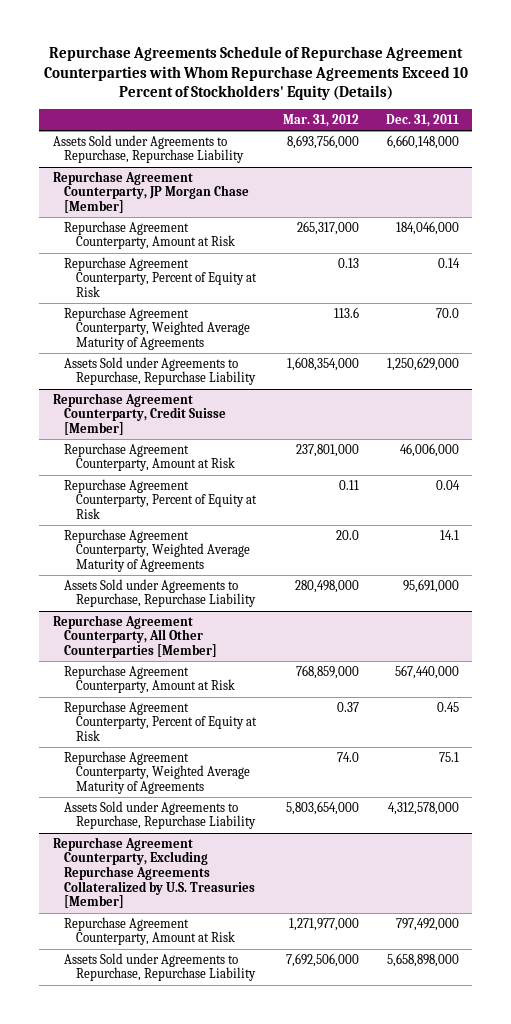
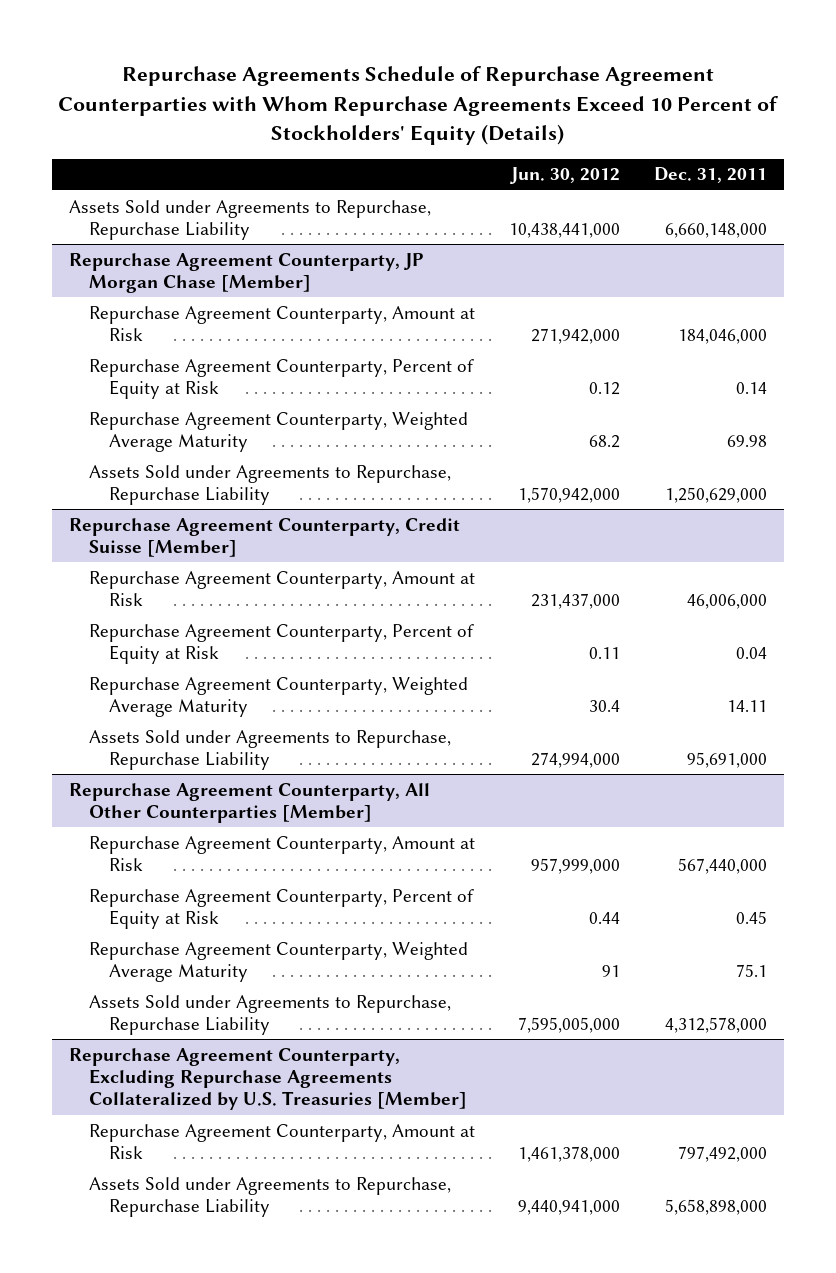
- | Mar. 31, 2012 | Dec. 31, 2011
+ | Jun. 30, 2012 | Dec. 31, 2011
@ Repurchase Agreement Counterparty, JP Morgan Chase [Member]
- Repurchase Agreement Counterparty, Weighted Average Maturity of Agreements | 113.6 | 70.0
+ Repurchase Agreement Counterparty, Weighted Average Maturity | 68.2 | 69.98
@ Repurchase Agreement Counterparty, Credit Suisse [Member]
- Repurchase Agreement Counterparty, Weighted Average Maturity of Agreements | 20.0 | 14.1
+ Repurchase Agreement Counterparty, Weighted Average Maturity | 30.4 | 14.11
@ Repurchase Agreement Counterparty, All Other Counterparties [Member]
- Repurchase Agreement Counterparty, Weighted Average Maturity of Agreements | 74.0 | 75.1
+ Repurchase Agreement Counterparty, Weighted Average Maturity | 91 | 75.1

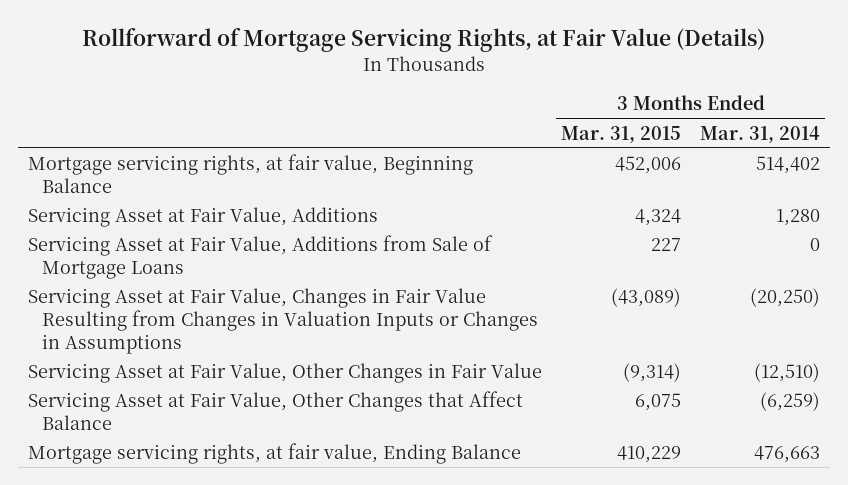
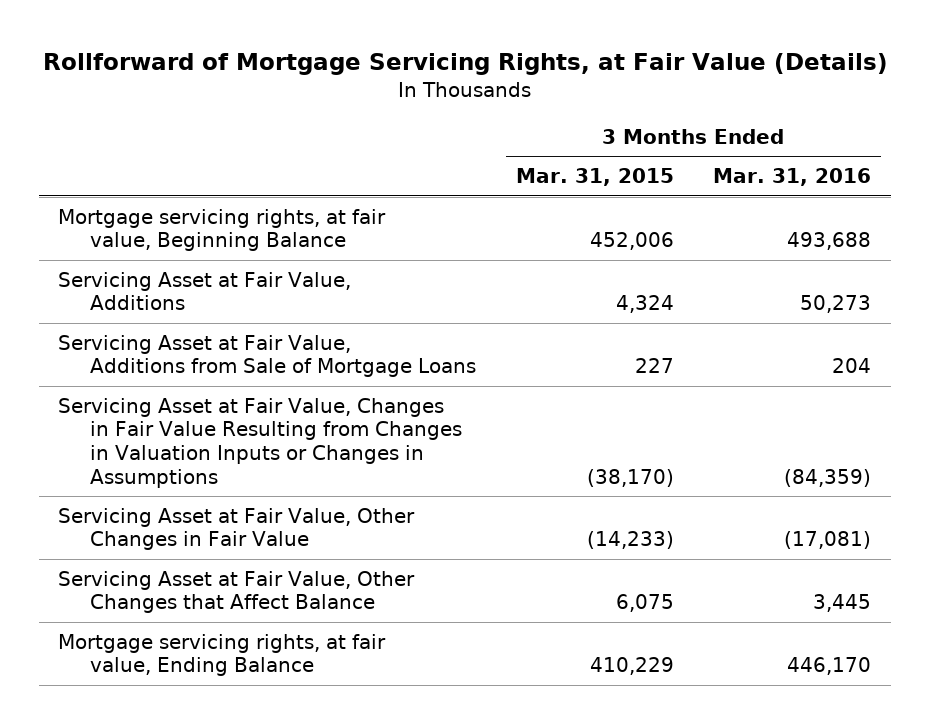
- | 3 Months Ended Mar. 31, 2015 | 3 Months Ended Mar. 31, 2014
+ | 3 Months Ended Mar. 31, 2015 | 3 Months Ended Mar. 31, 2016
- Servicing Asset at Fair Value, Changes in Fair Value Resulting from Changes in Valuation Inputs or Changes in Assumptions | (43,089) | (20,250)
- Servicing Asset at Fair Value, Other Changes in Fair Value | (9,314) | (12,510)
+ Servicing Asset at Fair Value, Changes in Fair Value Resulting from Changes in Valuation Inputs or Changes in Assumptions | (38,170) | (84,359)
+ Servicing Asset at Fair Value, Other Changes in Fair Value | (14,233) | (17,081)

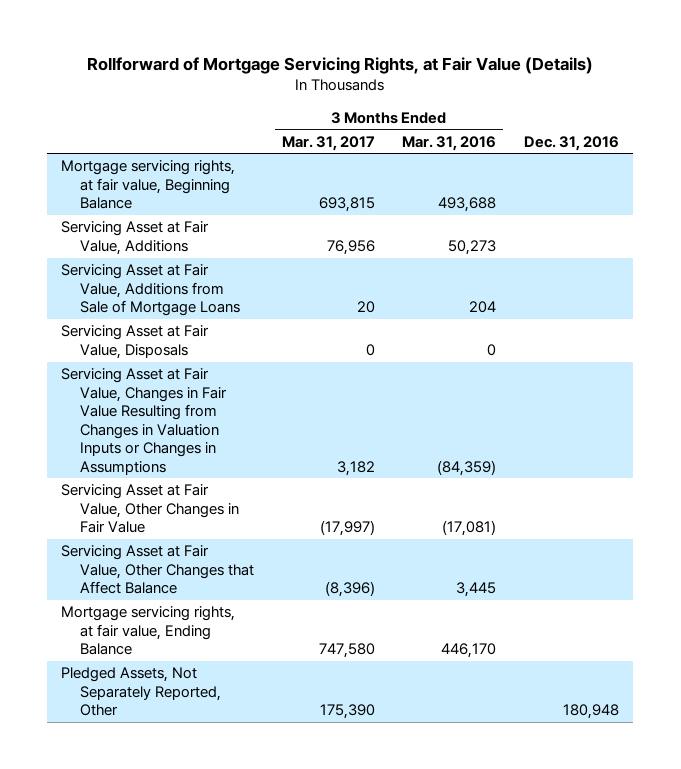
- | 3 Months Ended Mar. 31, 2015 | 3 Months Ended Mar. 31, 2016
+ | 3 Months Ended Mar. 31, 2017 | 3 Months Ended Mar. 31, 2016 | Dec. 31, 2016
+ Servicing Asset at Fair Value, Disposals | 0 | 0 |
+ Pledged Assets, Not Separately Reported, Other | 175,390 | | 180,948

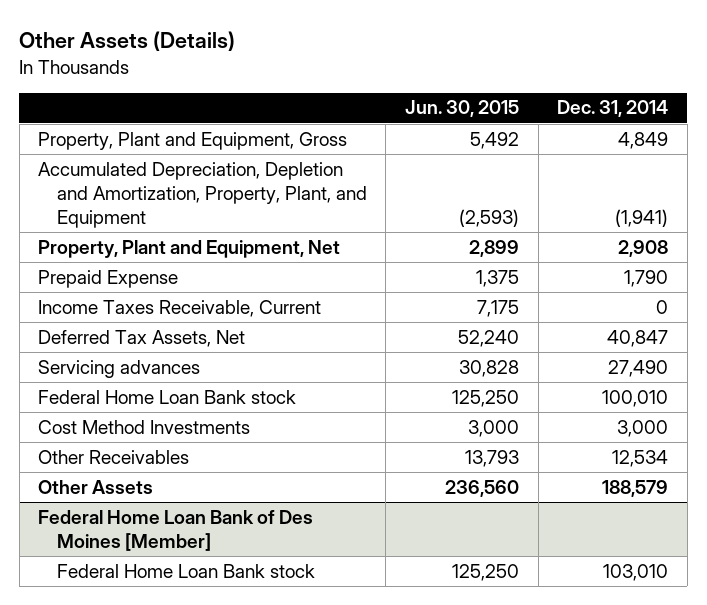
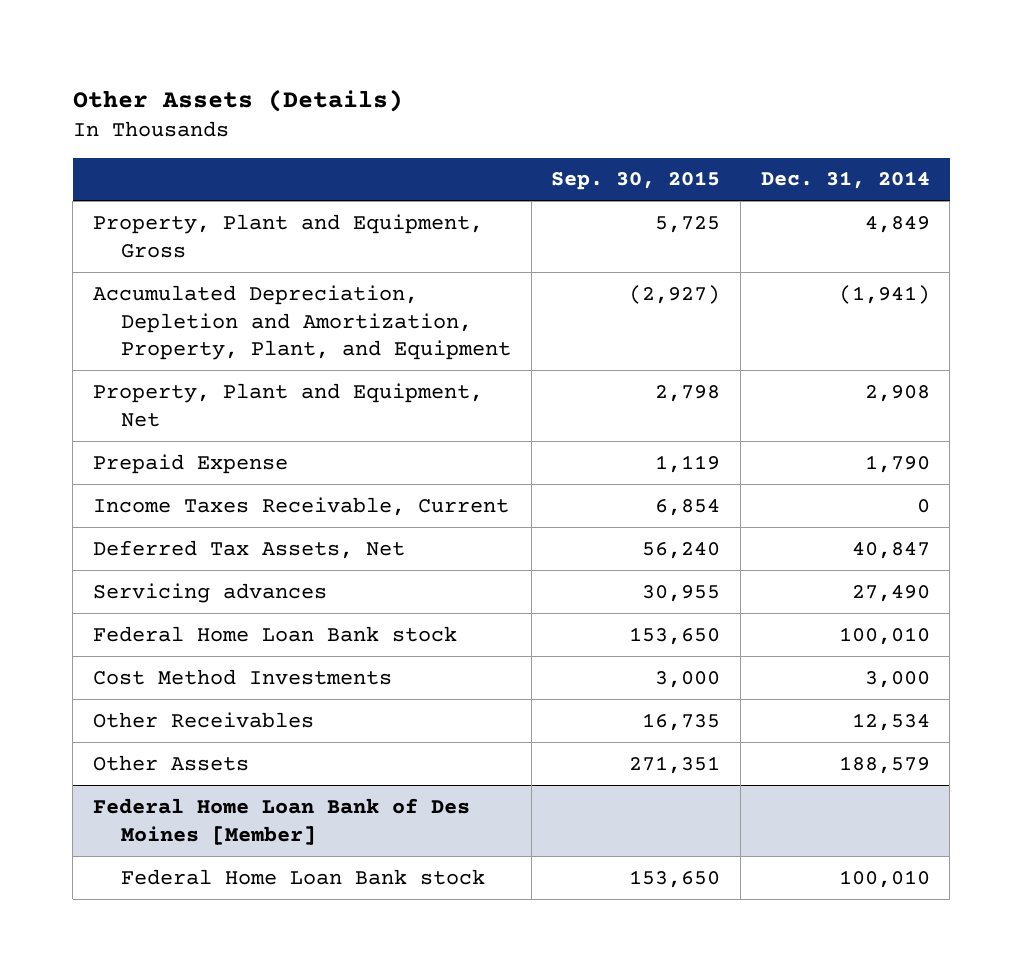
- | Jun. 30, 2015 | Dec. 31, 2014
+ | Sep. 30, 2015 | Dec. 31, 2014
@ Federal Home Loan Bank of Des Moines [Member]
- Federal Home Loan Bank stock | 125,250 | 103,010
+ Federal Home Loan Bank stock | 153,650 | 100,010

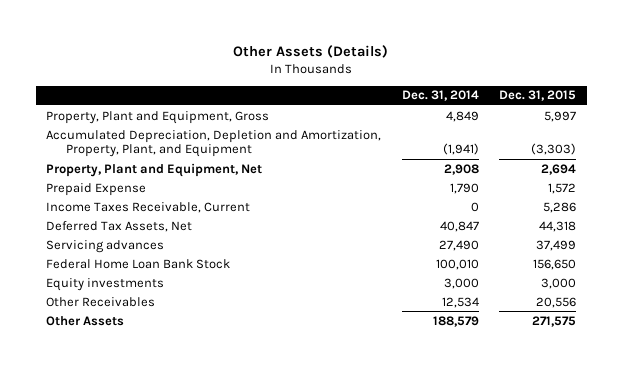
- | Sep. 30, 2015 | Dec. 31, 2014
+ | Dec. 31, 2014 | Dec. 31, 2015
- Federal Home Loan Bank stock | 153,650 | 100,010
- Cost Method Investments | 3,000 | 3,000
+ Federal Home Loan Bank Stock | 100,010 | 156,650
+ Equity investments | 3,000 | 3,000
- Federal Home Loan Bank of Des Moines [Member]
- Federal Home Loan Bank stock | 153,650 | 100,010

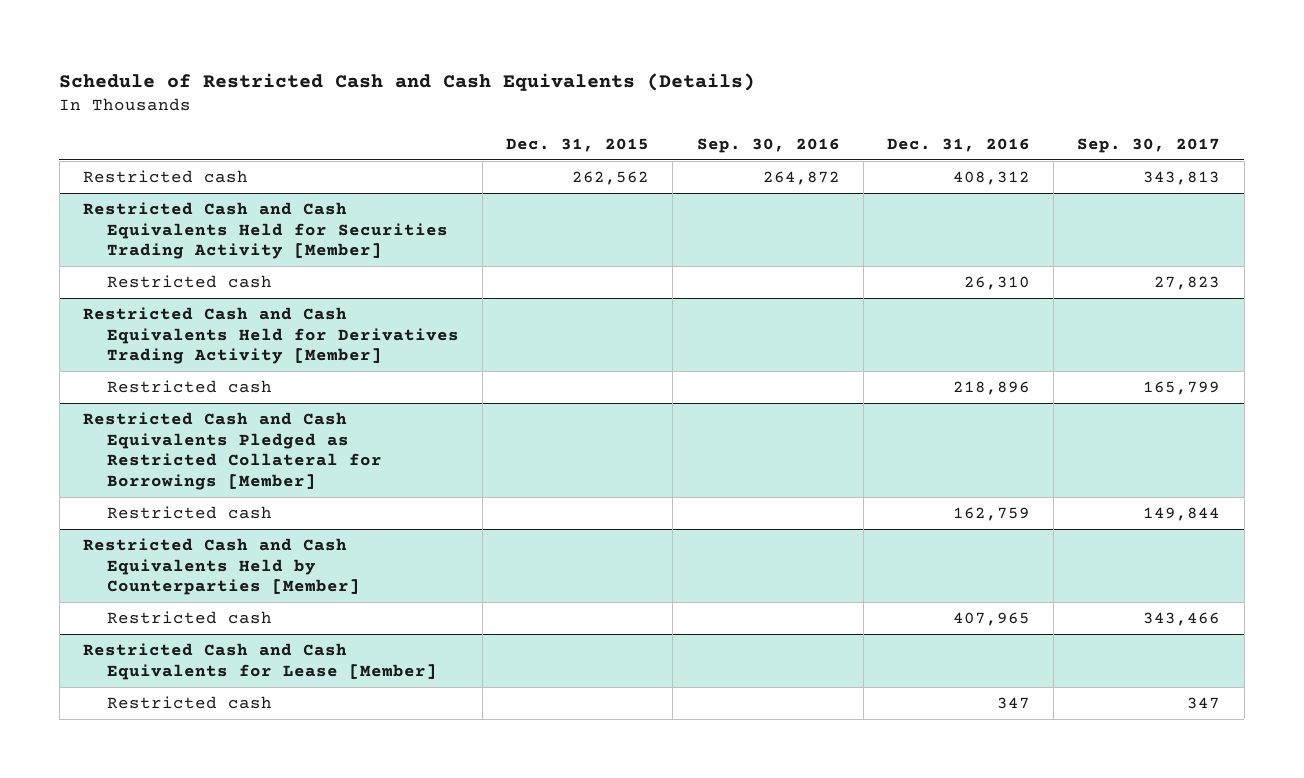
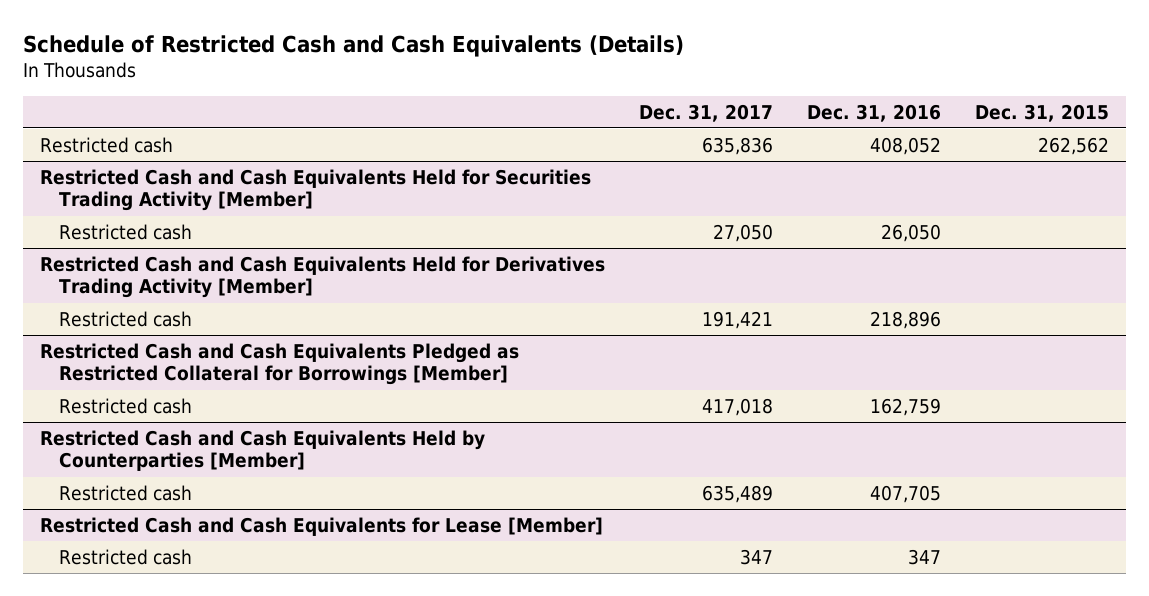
- | Dec. 31, 2015 | Sep. 30, 2016 | Dec. 31, 2016 | Sep. 30, 2017
+ | Dec. 31, 2017 | Dec. 31, 2016 | Dec. 31, 2015
- Restricted cash | 262,562 | 264,872 | 408,312 | 343,813
+ Restricted cash | 635,836 | 408,052 | 262,562
@ Restricted Cash and Cash Equivalents Held for Securities Trading Activity [Member]
- Restricted cash | | | 26,310 | 27,823
+ Restricted cash | 27,050 | 26,050 |
@ Restricted Cash and Cash Equivalents Held by Counterparties [Member]
- Restricted cash | | | 407,965 | 343,466
+ Restricted cash | 635,489 | 407,705 |

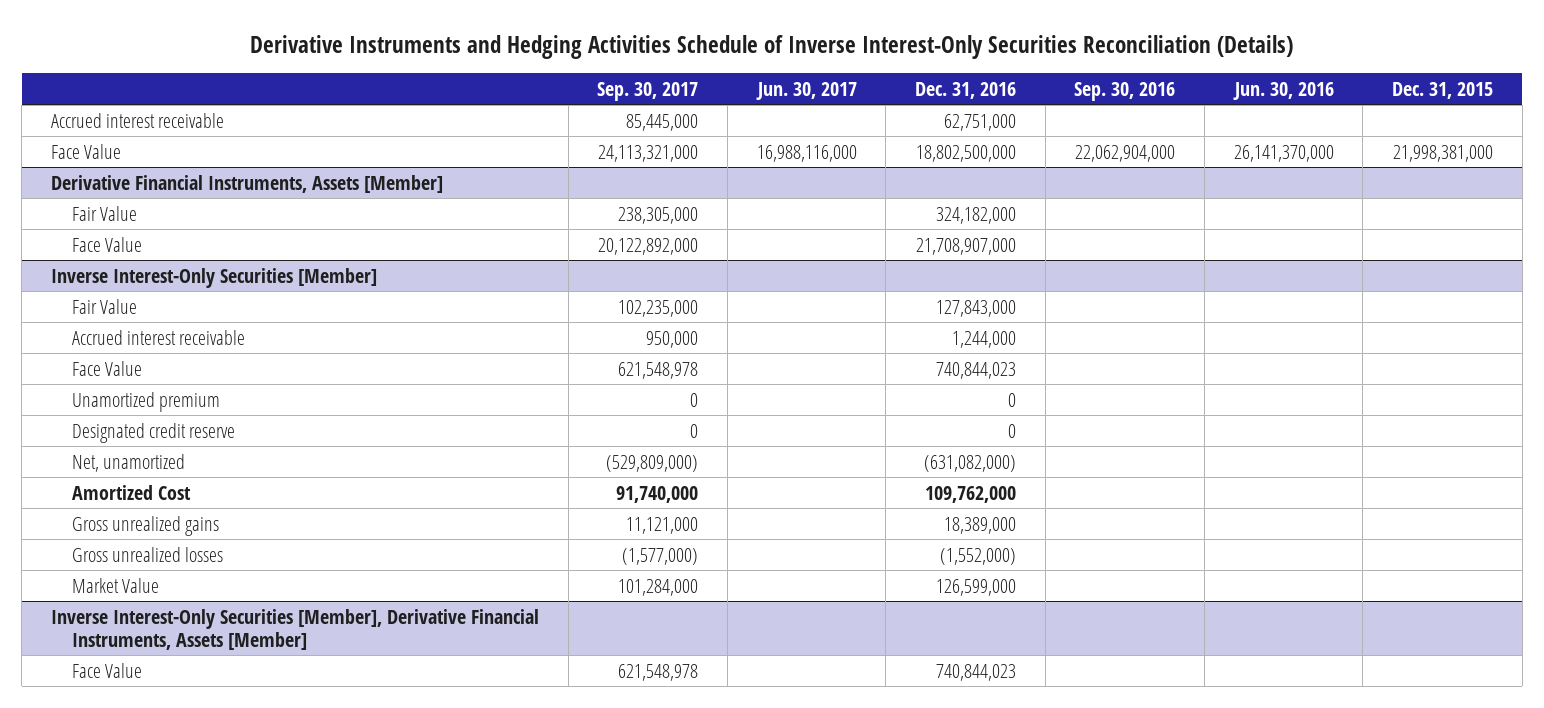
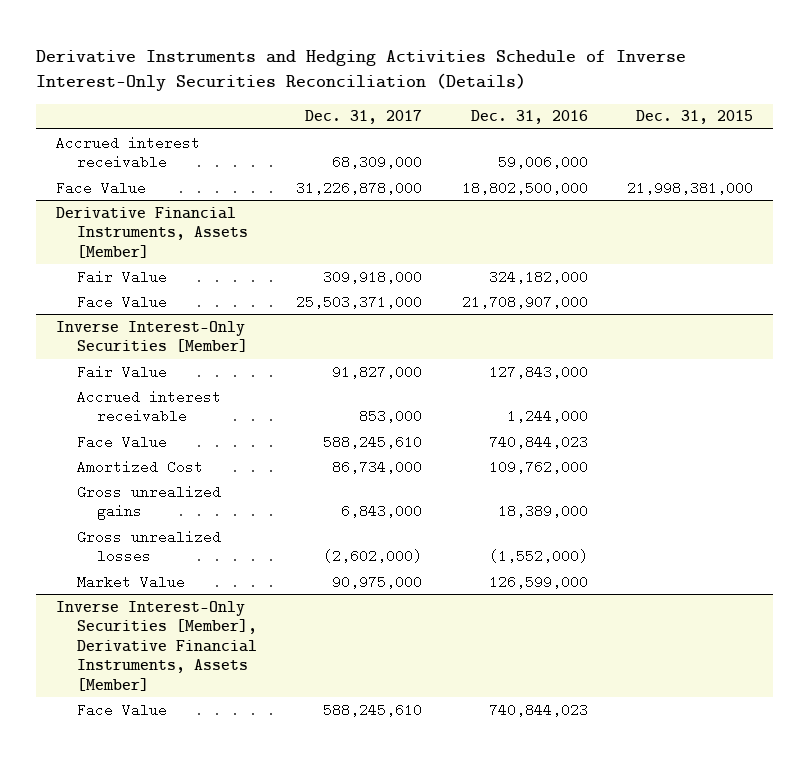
- | Sep. 30, 2017 | Jun. 30, 2017 | Dec. 31, 2016 | Sep. 30, 2016 | Jun. 30, 2016 | Dec. 31, 2015
+ | Dec. 31, 2017 | Dec. 31, 2016 | Dec. 31, 2015
- Accrued interest receivable | 85,445,000 | | 62,751,000 | | |
+ Accrued interest receivable | 68,309,000 | 59,006,000 |
@ Inverse Interest-Only Securities [Member]
- Unamortized premium | 0 | | 0 | | |
- Designated credit reserve | 0 | | 0 | | |
- Net, unamortized | (529,809,000) | | (631,082,000) | | |

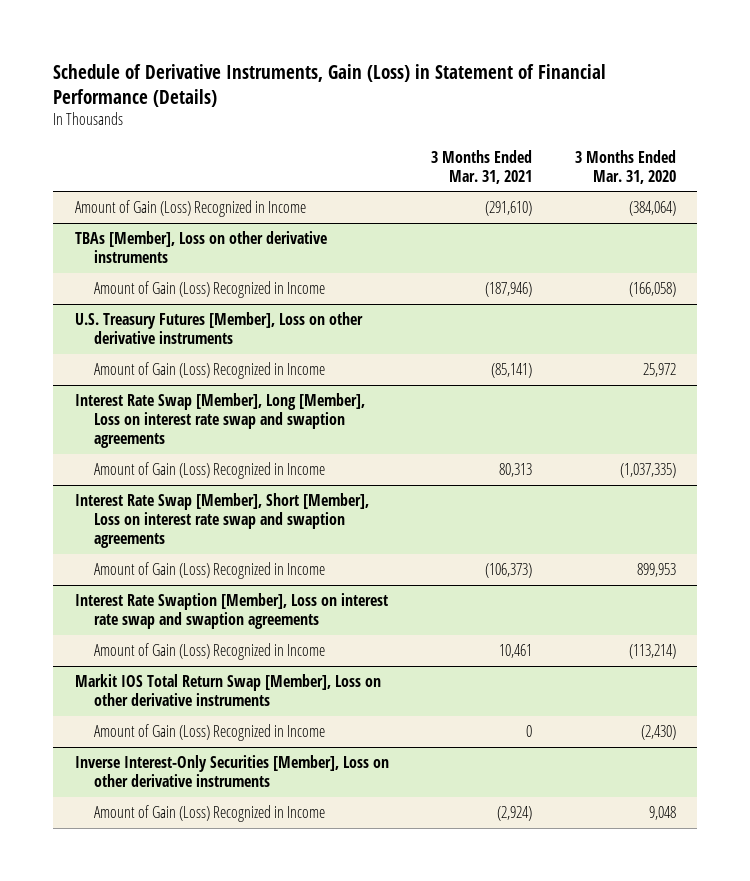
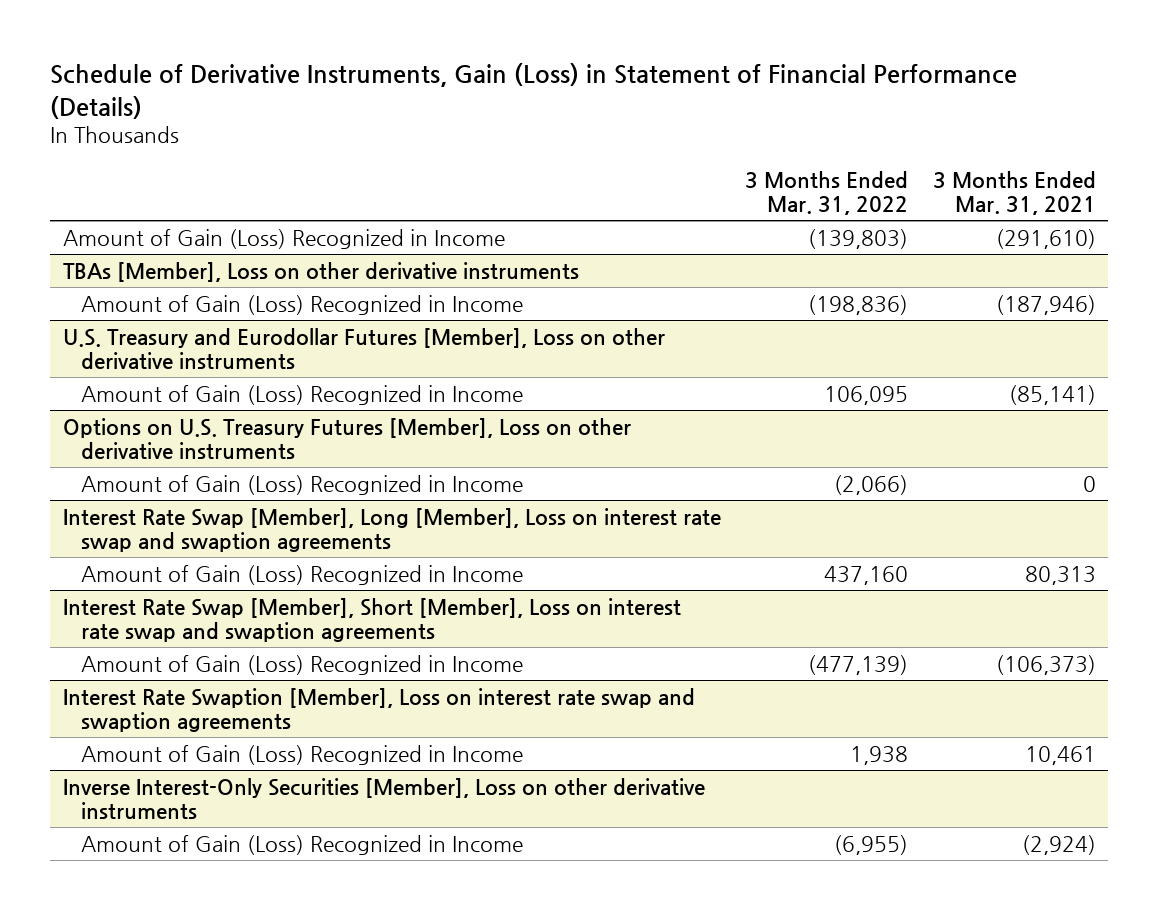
- | 3 Months Ended Mar. 31, 2021 | 3 Months Ended Mar. 31, 2020
+ | 3 Months Ended Mar. 31, 2022 | 3 Months Ended Mar. 31, 2021
- U.S. Treasury Futures [Member], Loss on other derivative instruments
+ U.S. Treasury and Eurodollar Futures [Member], Loss on other derivative instruments
+ Options on U.S. Treasury Futures [Member], Loss on other derivative instruments
+ Amount of Gain (Loss) Recognized in Income | (2,066) | 0
- Markit IOS Total Return Swap [Member], Loss on other derivative instruments
- Amount of Gain (Loss) Recognized in Income | 0 | (2,430)

